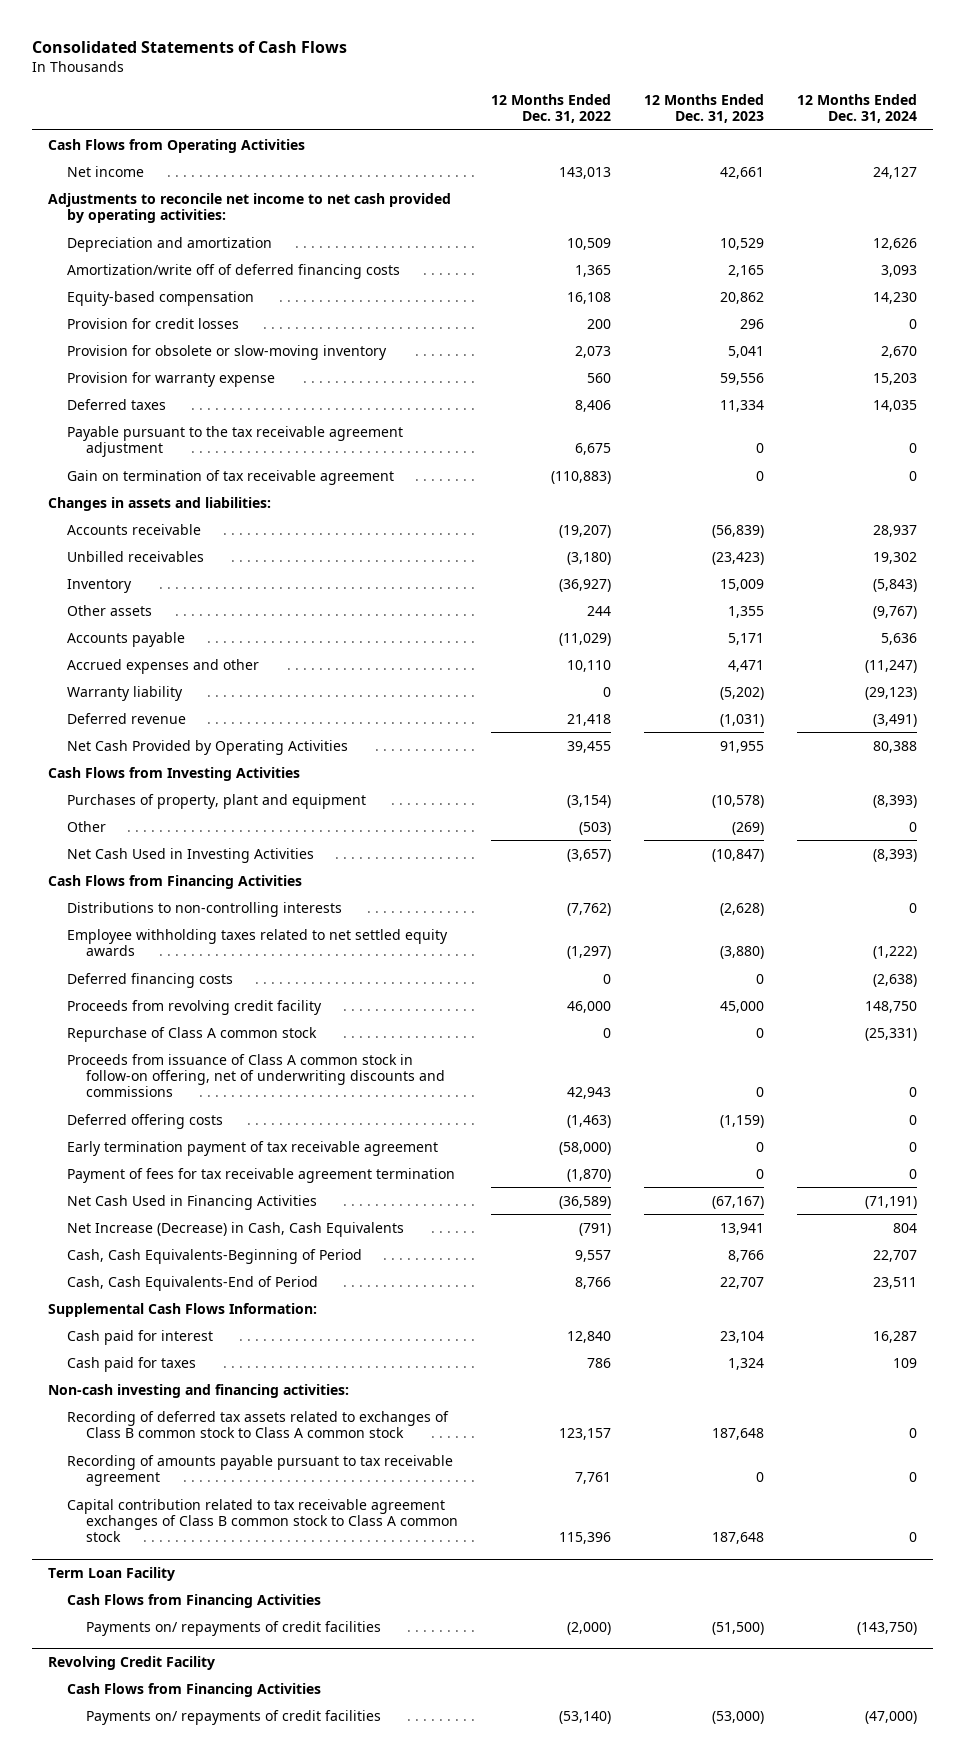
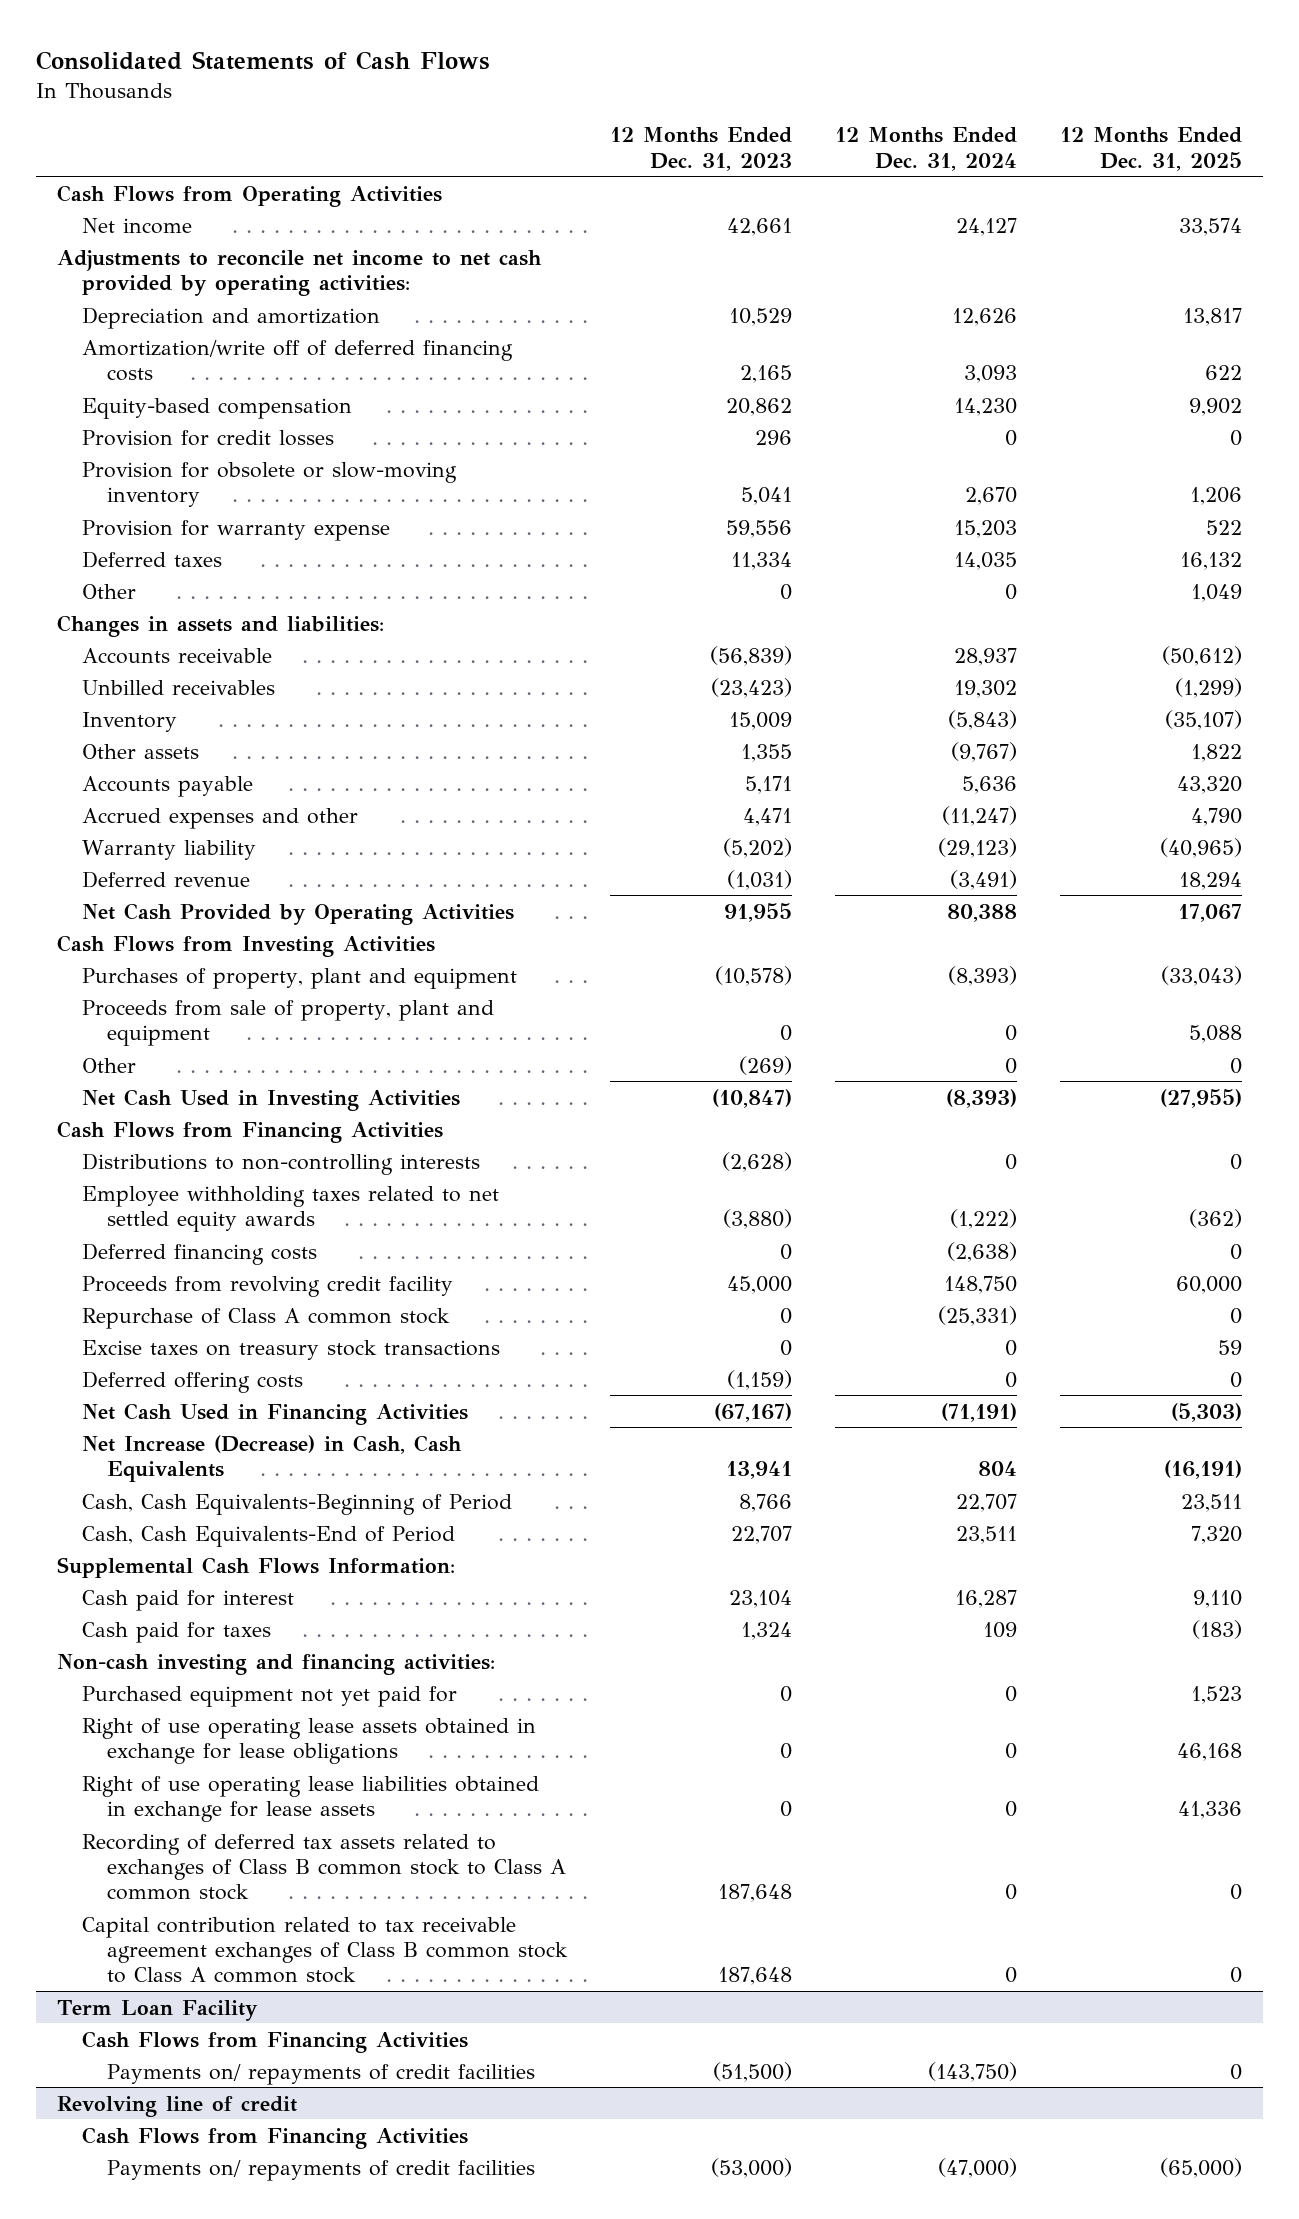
- | 12 Months Ended Dec. 31, 2022 | 12 Months Ended Dec. 31, 2023 | 12 Months Ended Dec. 31, 2024
+ | 12 Months Ended Dec. 31, 2023 | 12 Months Ended Dec. 31, 2024 | 12 Months Ended Dec. 31, 2025
- Payable pursuant to the tax receivable agreement adjustment | 6,675 | 0 | 0
- Gain on termination of tax receivable agreement | (110,883) | 0 | 0
+ Other | 0 | 0 | 1,049
+ Proceeds from sale of property, plant and equipment | 0 | 0 | 5,088
- Proceeds from issuance of Class A common stock in follow-on offering, net of underwriting discounts and commissions | 42,943 | 0 | 0
+ Excise taxes on treasury stock transactions | 0 | 0 | 59
- Early termination payment of tax receivable agreement | (58,000) | 0 | 0
- Payment of fees for tax receivable agreement termination | (1,870) | 0 | 0
+ Purchased equipment not yet paid for | 0 | 0 | 1,523
+ Right of use operating lease assets obtained in exchange for lease obligations | 0 | 0 | 46,168
+ Right of use operating lease liabilities obtained in exchange for lease assets | 0 | 0 | 41,336
- Recording of amounts payable pursuant to tax receivable agreement | 7,761 | 0 | 0
- Revolving Credit Facility
+ Revolving line of credit

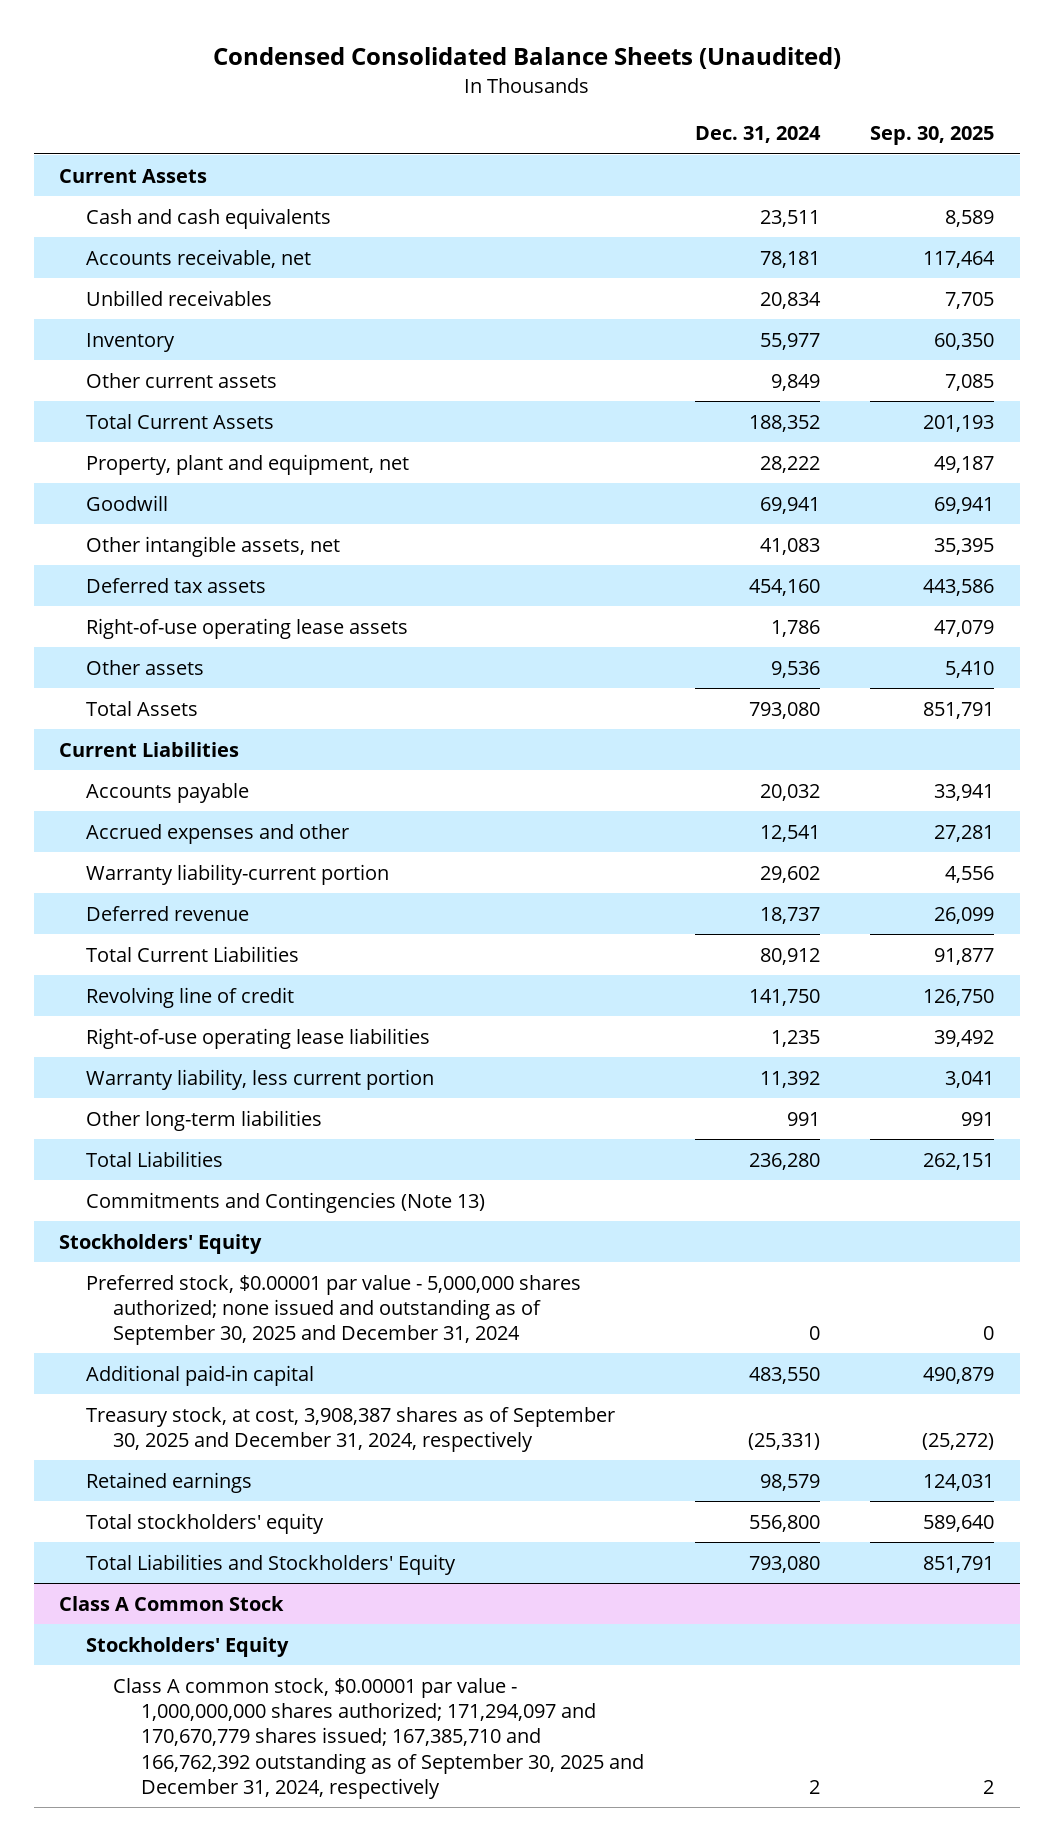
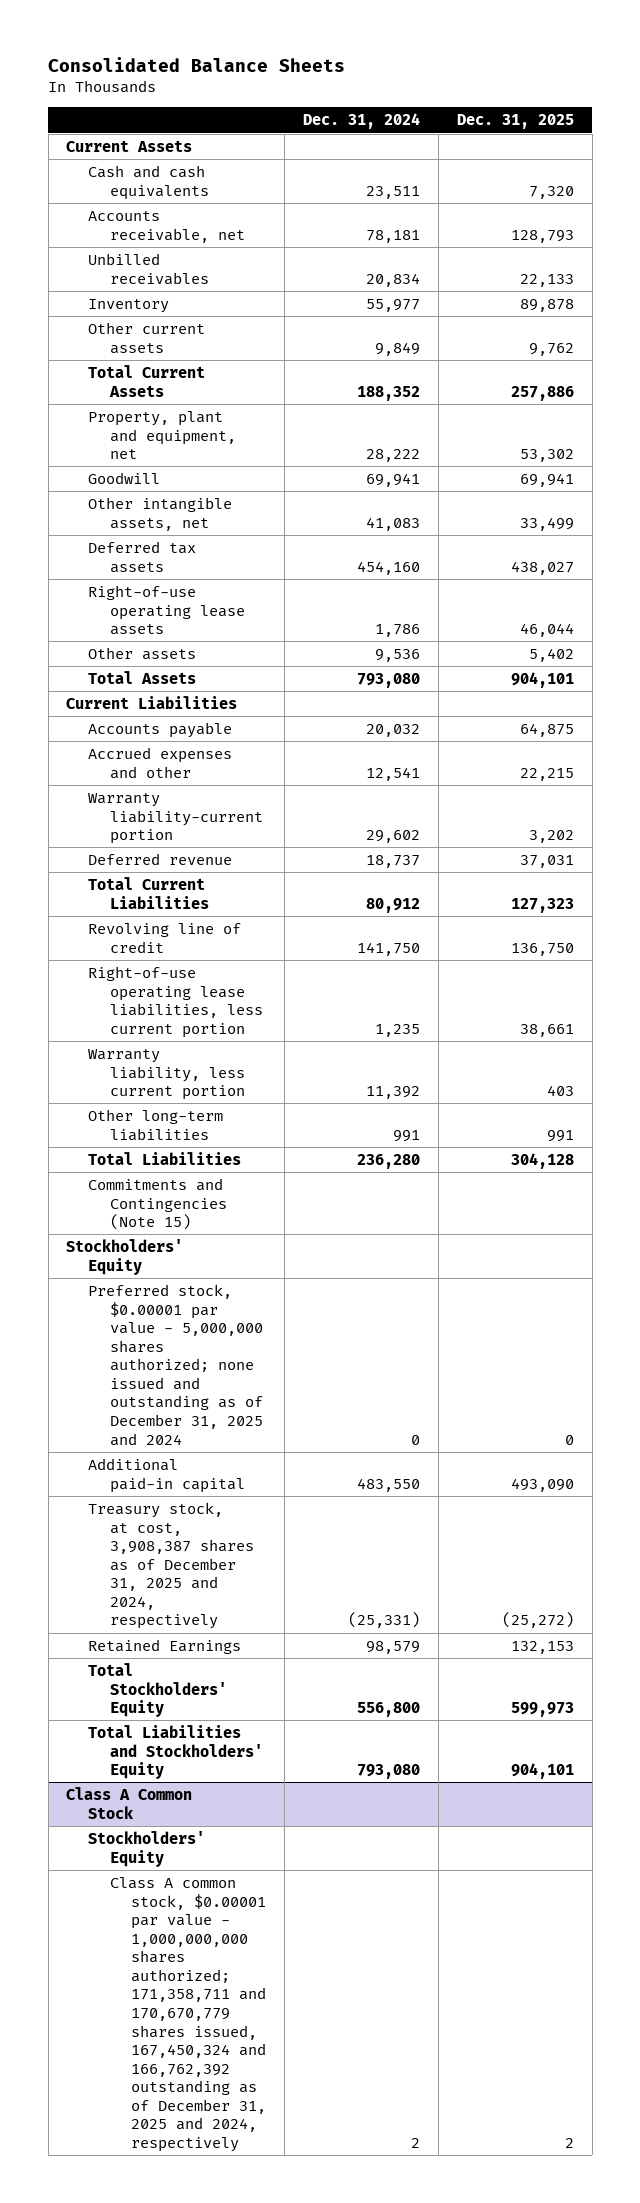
- Condensed Consolidated Balance Sheets (Unaudited)
+ Consolidated Balance Sheets
- | Dec. 31, 2024 | Sep. 30, 2025
+ | Dec. 31, 2024 | Dec. 31, 2025
- Right-of-use operating lease liabilities | 1,235 | 39,492
+ Right-of-use operating lease liabilities, less current portion | 1,235 | 38,661
- Commitments and Contingencies (Note 13)
+ Commitments and Contingencies (Note 15)
- Preferred stock, $0.00001 par value - 5,000,000 shares authorized; none issued and outstanding as of September 30, 2025 and December 31, 2024 | 0 | 0
+ Preferred stock, $0.00001 par value - 5,000,000 shares authorized; none issued and outstanding as of December 31, 2025 and 2024 | 0 | 0
- Treasury stock, at cost, 3,908,387 shares as of September 30, 2025 and December 31, 2024, respectively | (25,331) | (25,272)
- Retained earnings | 98,579 | 124,031
- Total stockholders' equity | 556,800 | 589,640
+ Treasury stock, at cost, 3,908,387 shares as of December 31, 2025 and 2024, respectively | (25,331) | (25,272)
+ Retained Earnings | 98,579 | 132,153
+ Total Stockholders' Equity | 556,800 | 599,973
@ Class A Common Stock
- Class A common stock, $0.00001 par value - 1,000,000,000 shares authorized; 171,294,097 and 170,670,779 shares issued; 167,385,710 and 166,762,392 outstanding as of September 30, 2025 and December 31, 2024, respectively | 2 | 2
+ Class A common stock, $0.00001 par value - 1,000,000,000 shares authorized; 171,358,711 and 170,670,779 shares issued, 167,450,324 and 166,762,392 outstanding as of December 31, 2025 and 2024, respectively | 2 | 2

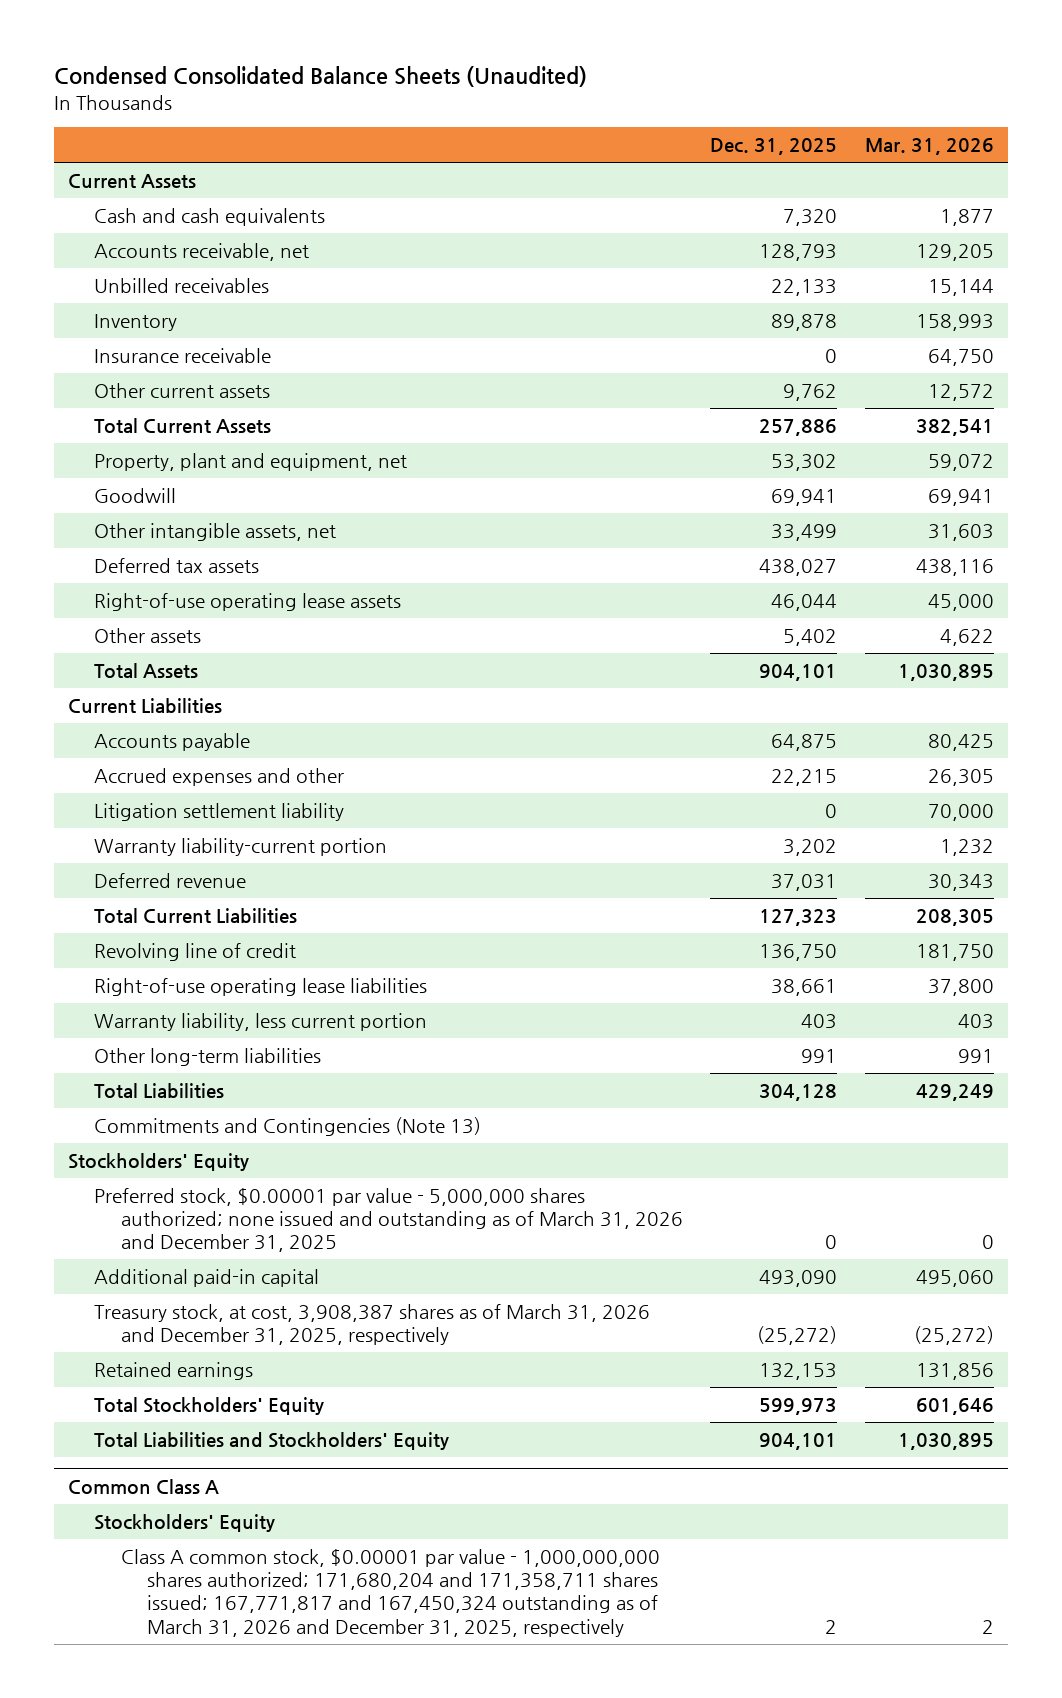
- Consolidated Balance Sheets
+ Condensed Consolidated Balance Sheets (Unaudited)
- | Dec. 31, 2024 | Dec. 31, 2025
+ | Dec. 31, 2025 | Mar. 31, 2026
+ Insurance receivable | 0 | 64,750
+ Litigation settlement liability | 0 | 70,000
- Right-of-use operating lease liabilities, less current portion | 1,235 | 38,661
+ Right-of-use operating lease liabilities | 38,661 | 37,800
- Commitments and Contingencies (Note 15)
+ Commitments and Contingencies (Note 13)
- Preferred stock, $0.00001 par value - 5,000,000 shares authorized; none issued and outstanding as of December 31, 2025 and 2024 | 0 | 0
+ Preferred stock, $0.00001 par value - 5,000,000 shares authorized; none issued and outstanding as of March 31, 2026 and December 31, 2025 | 0 | 0
- Treasury stock, at cost, 3,908,387 shares as of December 31, 2025 and 2024, respectively | (25,331) | (25,272)
- Retained Earnings | 98,579 | 132,153
+ Treasury stock, at cost, 3,908,387 shares as of March 31, 2026 and December 31, 2025, respectively | (25,272) | (25,272)
+ Retained earnings | 132,153 | 131,856
- Class A Common Stock
+ Common Class A
- Class A common stock, $0.00001 par value - 1,000,000,000 shares authorized; 171,358,711 and 170,670,779 shares issued, 167,450,324 and 166,762,392 outstanding as of December 31, 2025 and 2024, respectively | 2 | 2
+ Class A common stock, $0.00001 par value - 1,000,000,000 shares authorized; 171,680,204 and 171,358,711 shares issued; 167,771,817 and 167,450,324 outstanding as of March 31, 2026 and December 31, 2025, respectively | 2 | 2

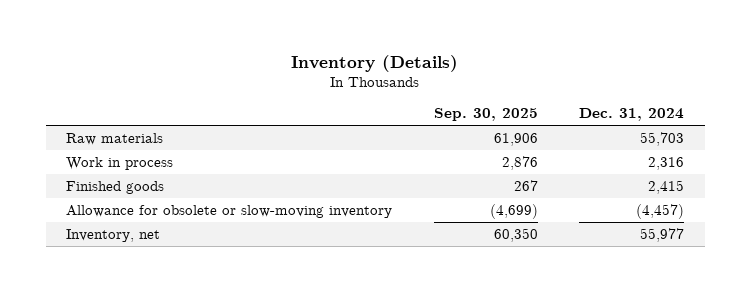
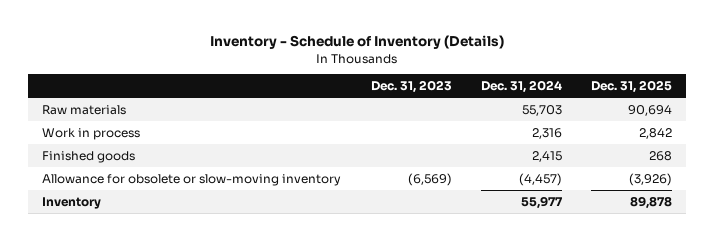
- Inventory (Details)
+ Inventory - Schedule of Inventory (Details)
- | Sep. 30, 2025 | Dec. 31, 2024
+ | Dec. 31, 2023 | Dec. 31, 2024 | Dec. 31, 2025
- Inventory, net | 60,350 | 55,977
+ Inventory | | 55,977 | 89,878

